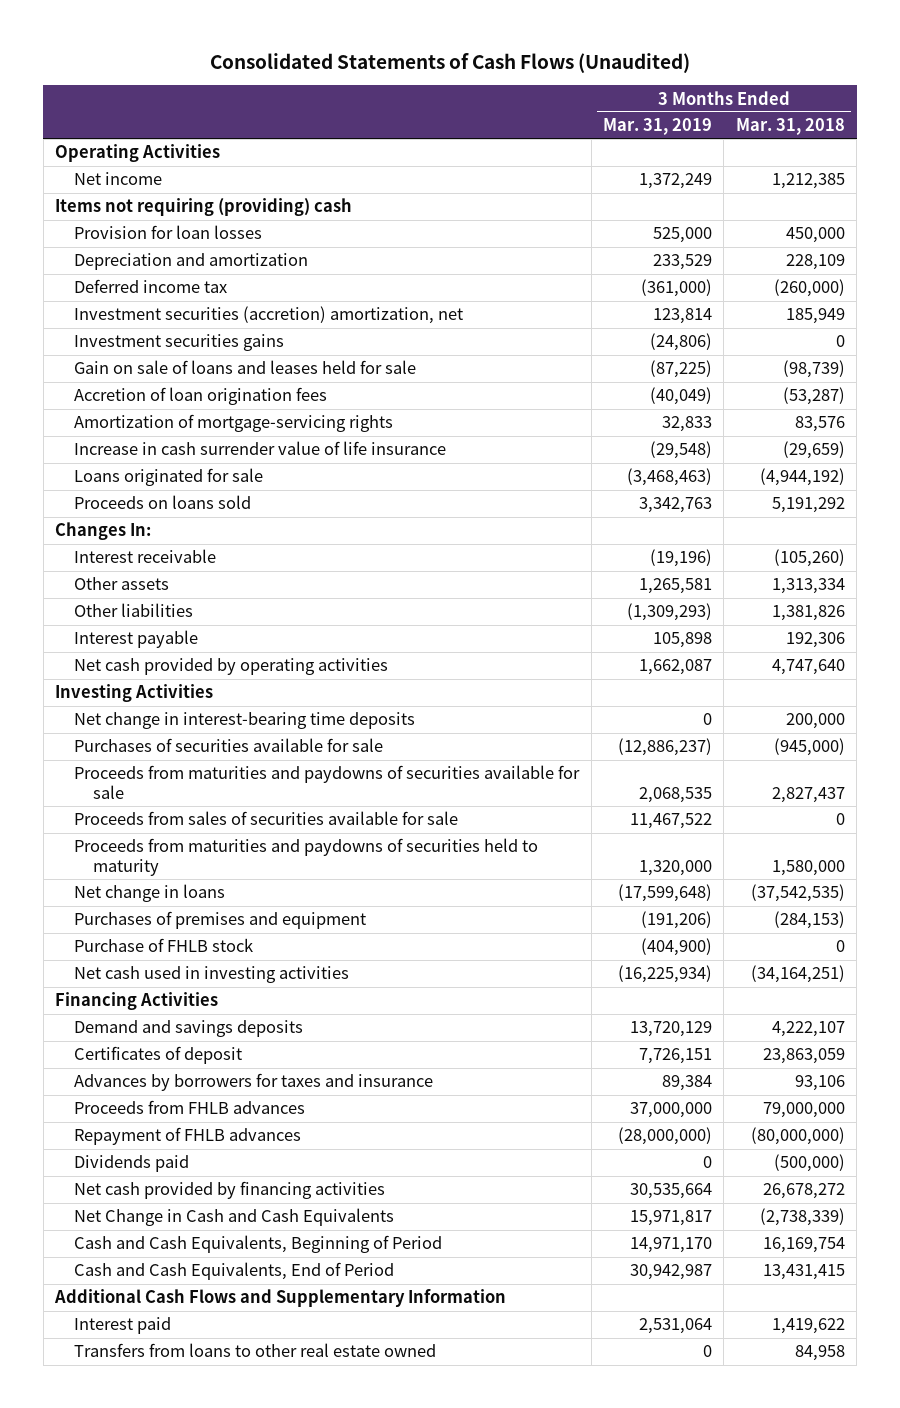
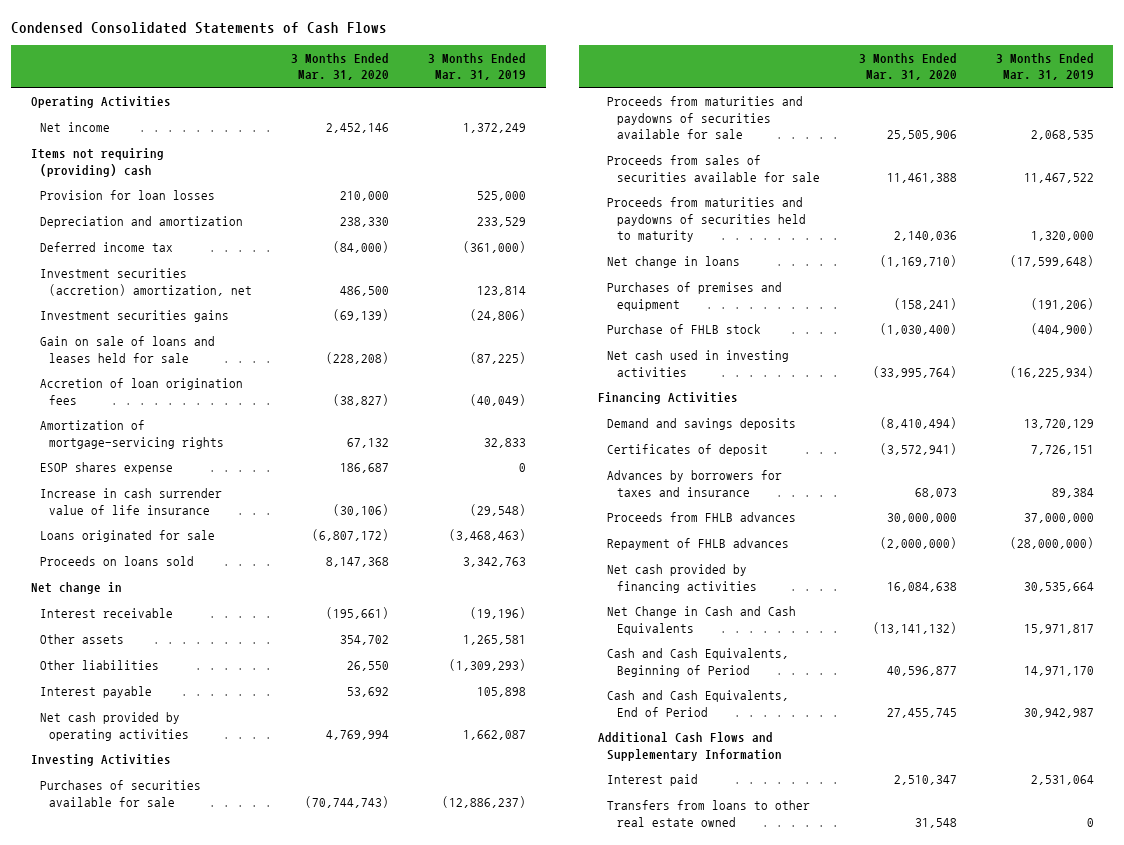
- Consolidated Statements of Cash Flows (Unaudited)
+ Condensed Consolidated Statements of Cash Flows
- | 3 Months Ended Mar. 31, 2019 | 3 Months Ended Mar. 31, 2018
+ | 3 Months Ended Mar. 31, 2020 | 3 Months Ended Mar. 31, 2019
+ ESOP shares expense | 186,687 | 0
- Changes In:
+ Net change in
- Net change in interest-bearing time deposits | 0 | 200,000
- Dividends paid | 0 | (500,000)

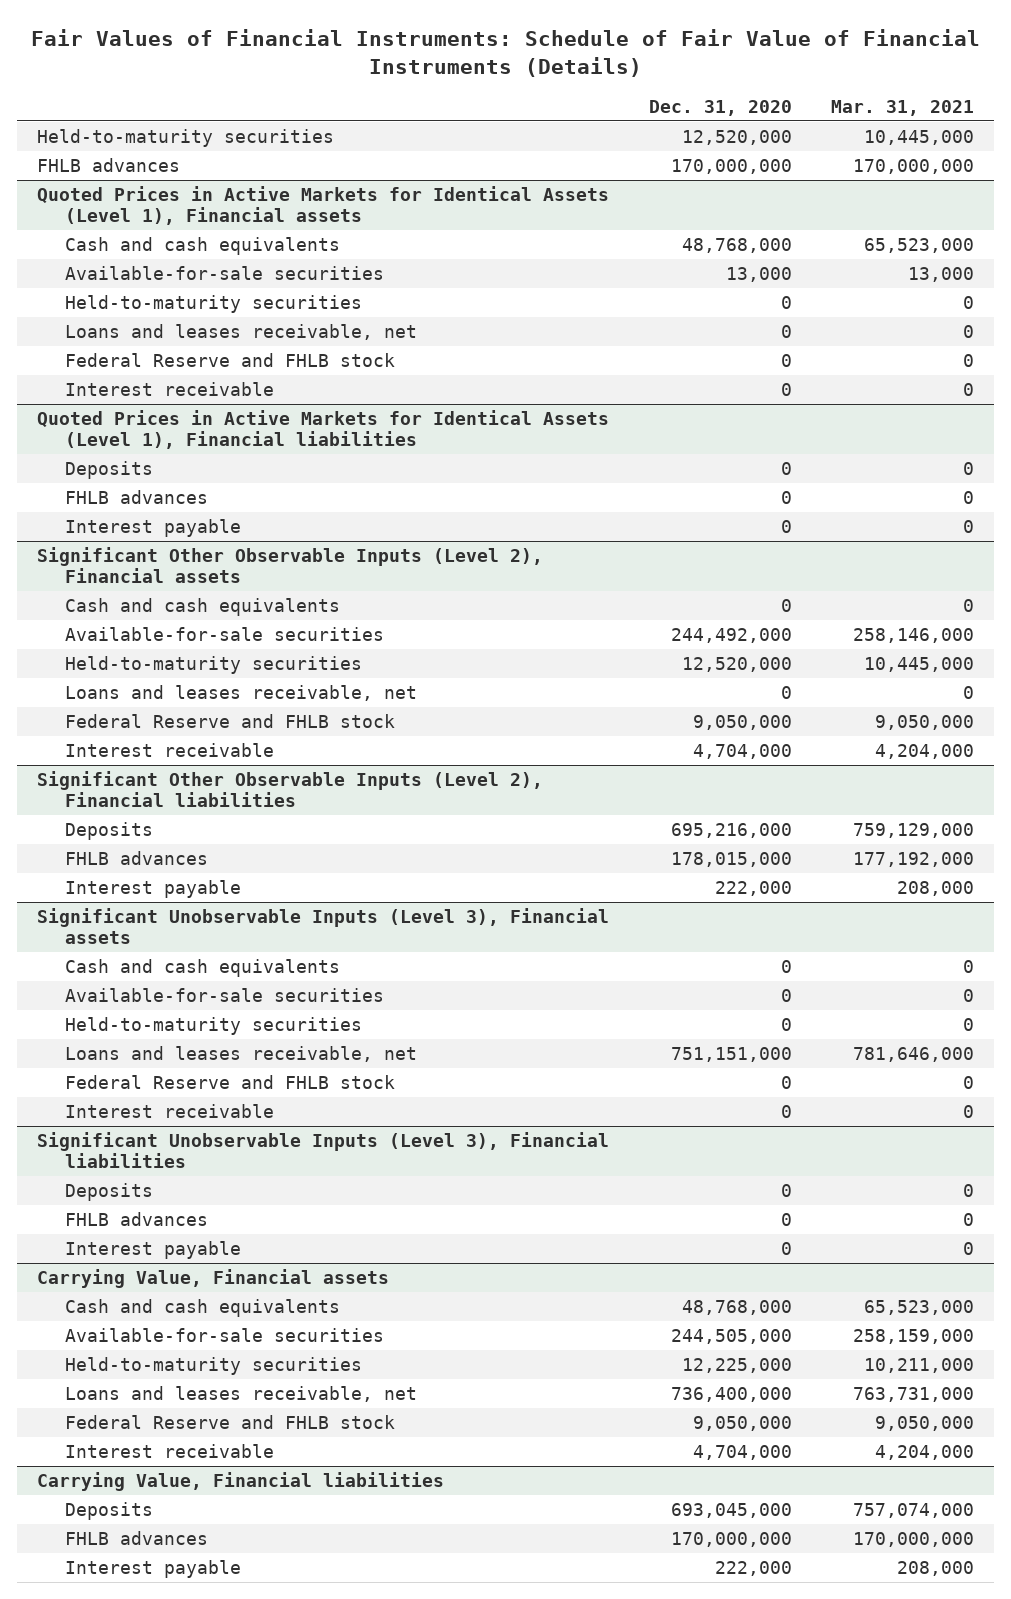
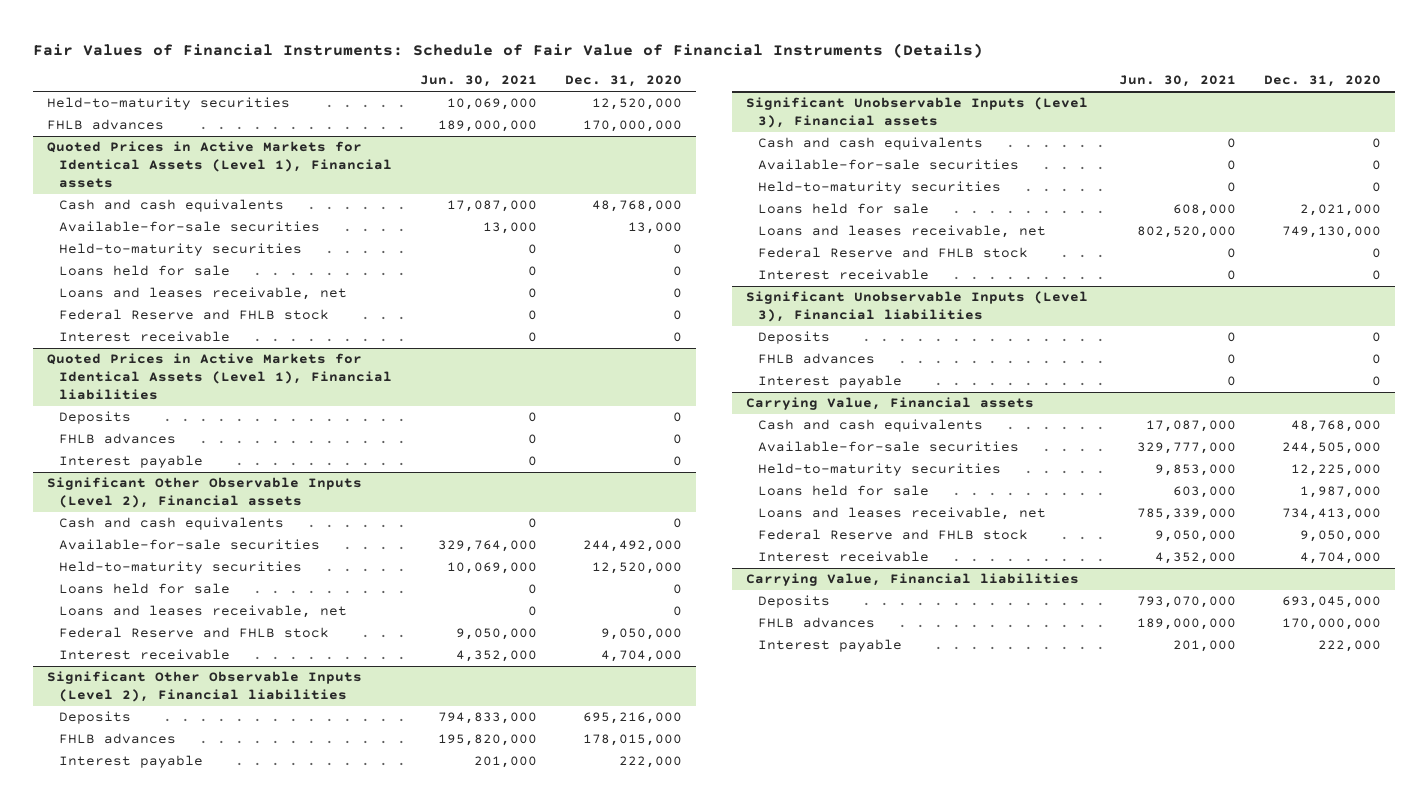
- | Dec. 31, 2020 | Mar. 31, 2021
+ | Jun. 30, 2021 | Dec. 31, 2020
@ Quoted Prices in Active Markets for Identical Assets (Level 1), Financial assets
+ Loans held for sale | 0 | 0
@ Significant Other Observable Inputs (Level 2), Financial assets
+ Loans held for sale | 0 | 0
@ Significant Unobservable Inputs (Level 3), Financial assets
- Loans and leases receivable, net | 751,151,000 | 781,646,000
+ Loans held for sale | 608,000 | 2,021,000
+ Loans and leases receivable, net | 802,520,000 | 749,130,000
@ Carrying Value, Financial assets
- Loans and leases receivable, net | 736,400,000 | 763,731,000
+ Loans held for sale | 603,000 | 1,987,000
+ Loans and leases receivable, net | 785,339,000 | 734,413,000

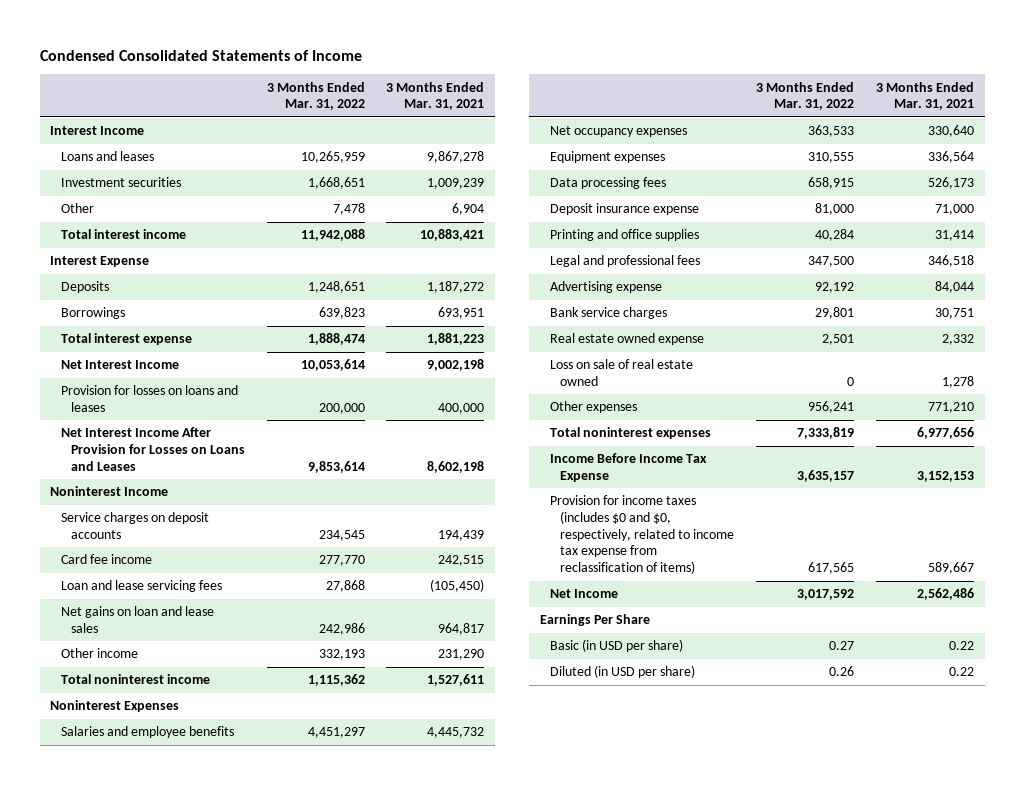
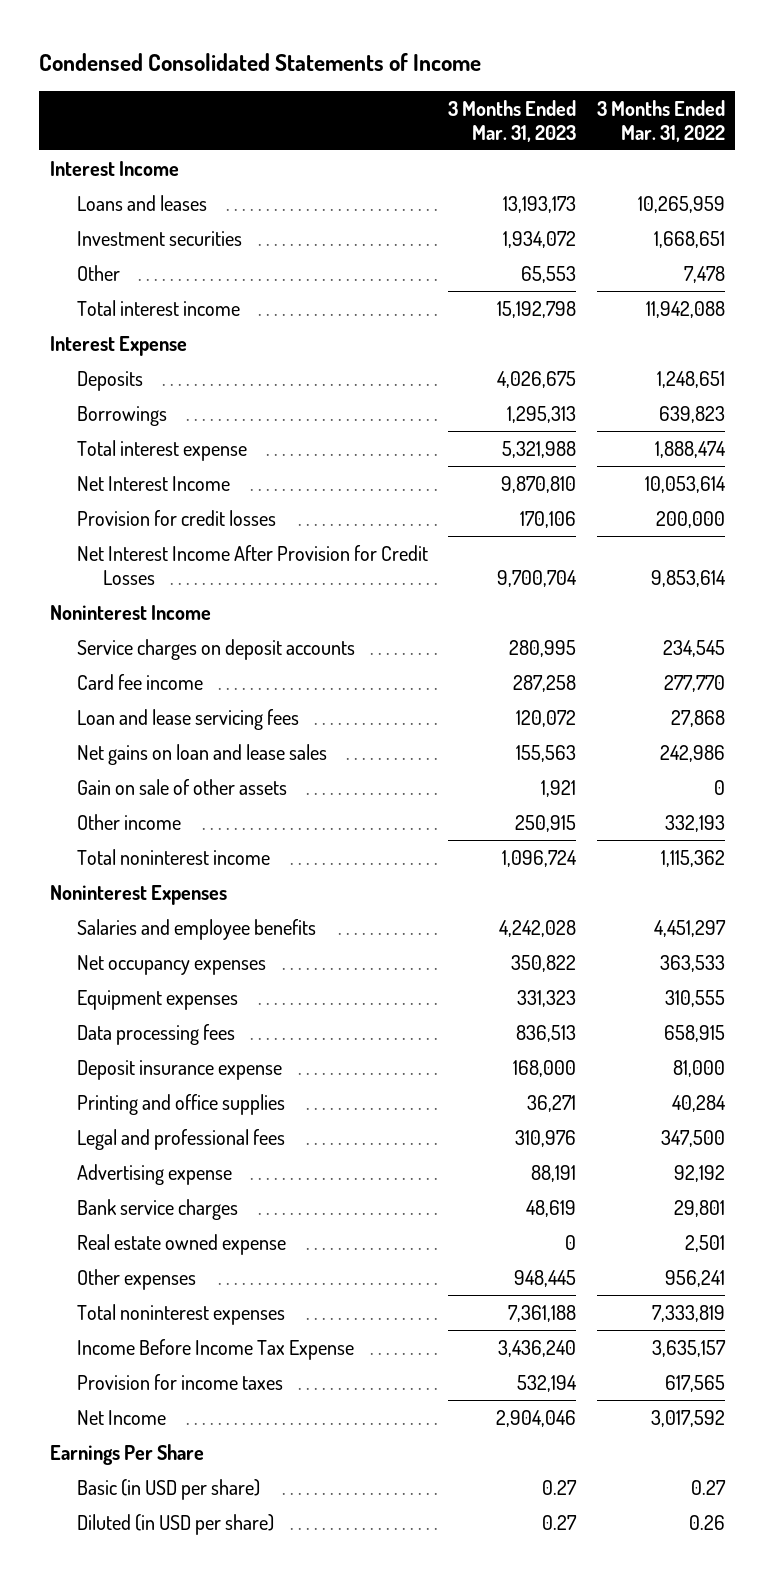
- | 3 Months Ended Mar. 31, 2022 | 3 Months Ended Mar. 31, 2021
+ | 3 Months Ended Mar. 31, 2023 | 3 Months Ended Mar. 31, 2022
- Provision for losses on loans and leases | 200,000 | 400,000
- Net Interest Income After Provision for Losses on Loans and Leases | 9,853,614 | 8,602,198
+ Provision for credit losses | 170,106 | 200,000
+ Net Interest Income After Provision for Credit Losses | 9,700,704 | 9,853,614
+ Gain on sale of other assets | 1,921 | 0
- Loss on sale of real estate owned | 0 | 1,278
- Provision for income taxes (includes $0 and $0, respectively, related to income tax expense from reclassification of items) | 617,565 | 589,667
+ Provision for income taxes | 532,194 | 617,565

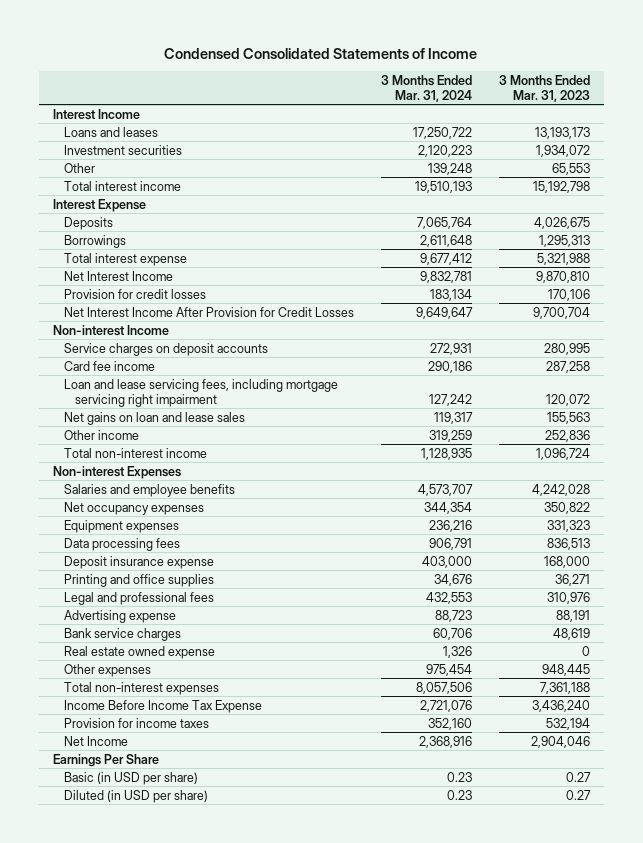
- | 3 Months Ended Mar. 31, 2023 | 3 Months Ended Mar. 31, 2022
+ | 3 Months Ended Mar. 31, 2024 | 3 Months Ended Mar. 31, 2023
- Noninterest Income
+ Non-interest Income
- Loan and lease servicing fees | 120,072 | 27,868
+ Loan and lease servicing fees, including mortgage servicing right impairment | 127,242 | 120,072
- Gain on sale of other assets | 1,921 | 0
- Other income | 250,915 | 332,193
- Total noninterest income | 1,096,724 | 1,115,362
- Noninterest Expenses
+ Other income | 319,259 | 252,836
+ Total non-interest income | 1,128,935 | 1,096,724
+ Non-interest Expenses
- Total noninterest expenses | 7,361,188 | 7,333,819
+ Total non-interest expenses | 8,057,506 | 7,361,188

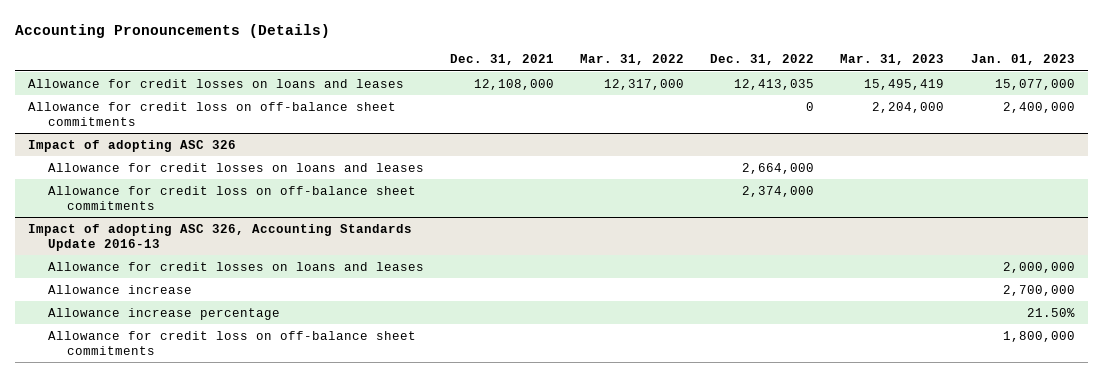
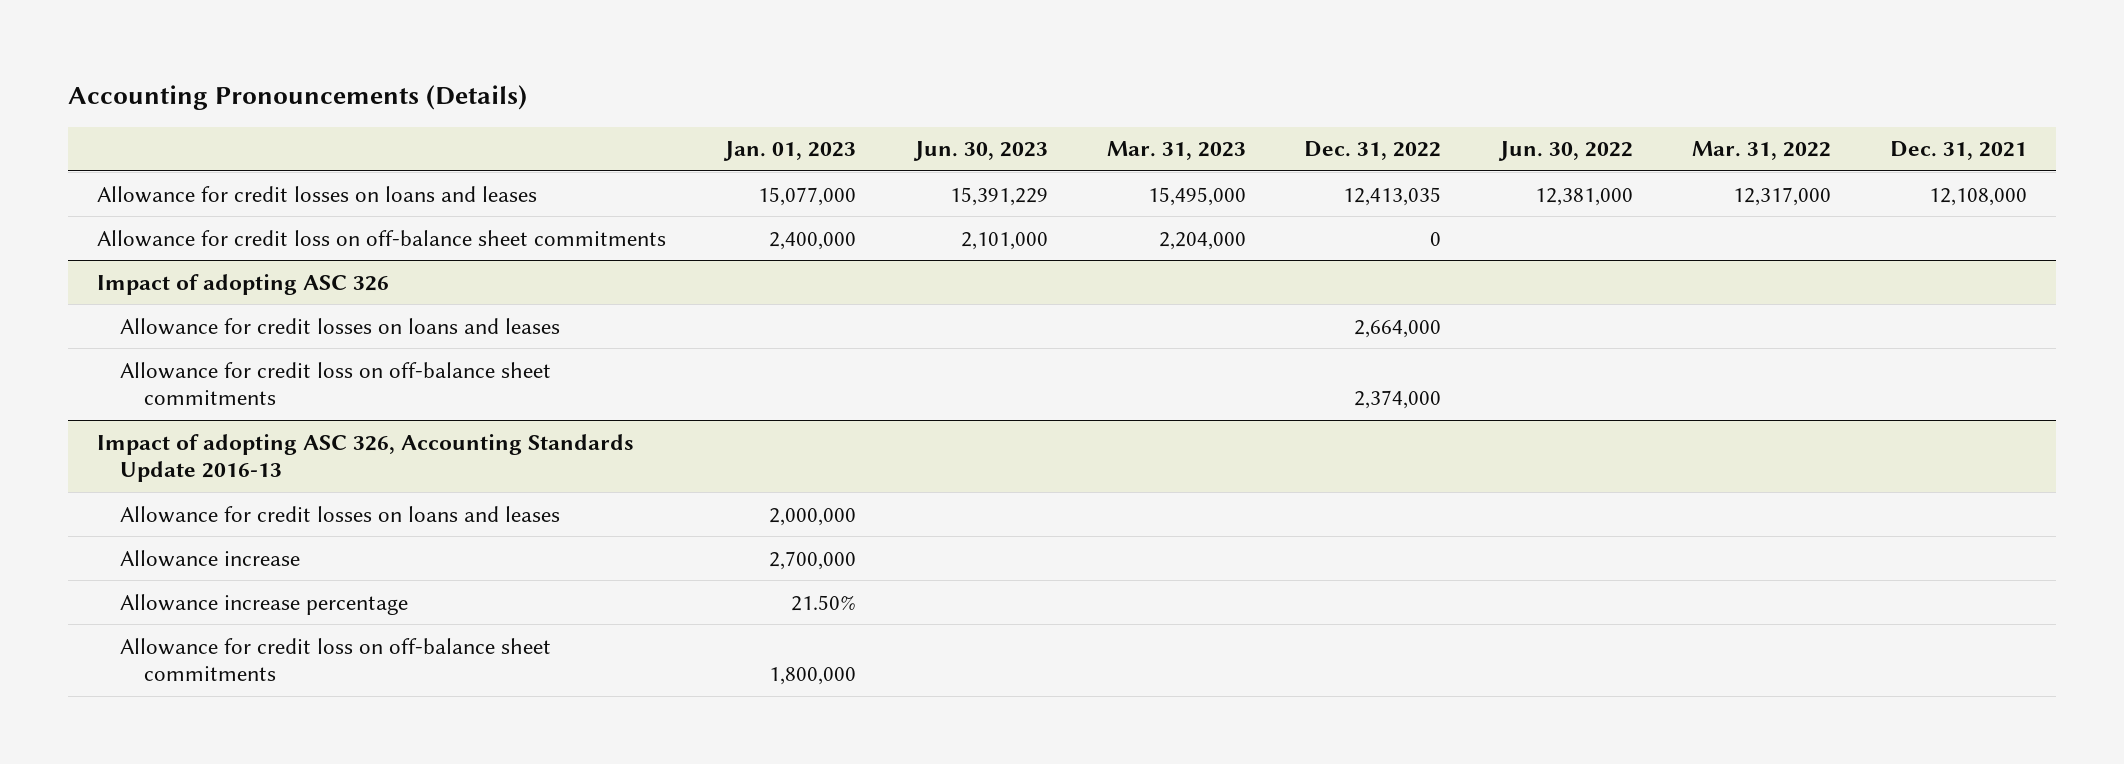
- | Dec. 31, 2021 | Mar. 31, 2022 | Dec. 31, 2022 | Mar. 31, 2023 | Jan. 01, 2023
+ | Jan. 01, 2023 | Jun. 30, 2023 | Mar. 31, 2023 | Dec. 31, 2022 | Jun. 30, 2022 | Mar. 31, 2022 | Dec. 31, 2021
- Allowance for credit losses on loans and leases | 12,108,000 | 12,317,000 | 12,413,035 | 15,495,419 | 15,077,000
+ Allowance for credit losses on loans and leases | 15,077,000 | 15,391,229 | 15,495,000 | 12,413,035 | 12,381,000 | 12,317,000 | 12,108,000

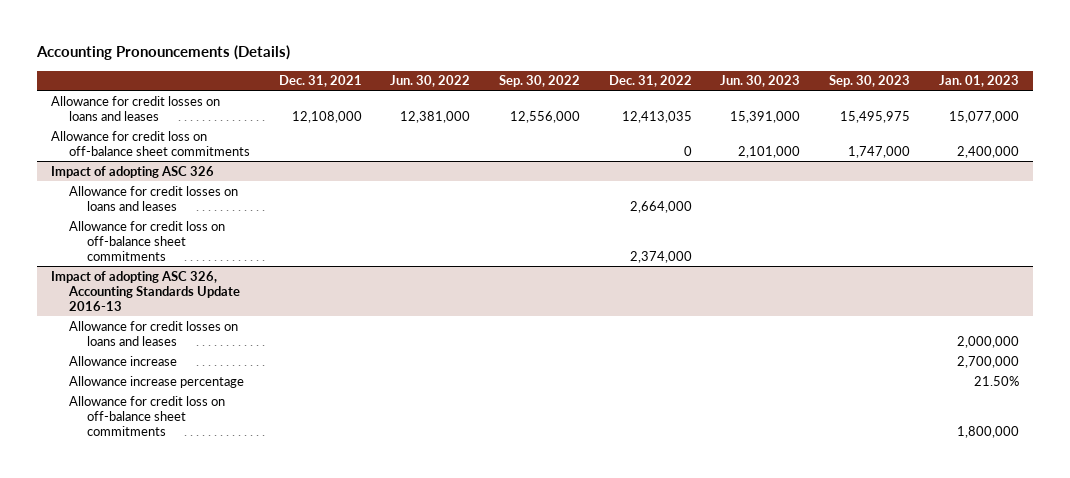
- | Jan. 01, 2023 | Jun. 30, 2023 | Mar. 31, 2023 | Dec. 31, 2022 | Jun. 30, 2022 | Mar. 31, 2022 | Dec. 31, 2021
+ | Dec. 31, 2021 | Jun. 30, 2022 | Sep. 30, 2022 | Dec. 31, 2022 | Jun. 30, 2023 | Sep. 30, 2023 | Jan. 01, 2023
- Allowance for credit losses on loans and leases | 15,077,000 | 15,391,229 | 15,495,000 | 12,413,035 | 12,381,000 | 12,317,000 | 12,108,000
+ Allowance for credit losses on loans and leases | 12,108,000 | 12,381,000 | 12,556,000 | 12,413,035 | 15,391,000 | 15,495,975 | 15,077,000

